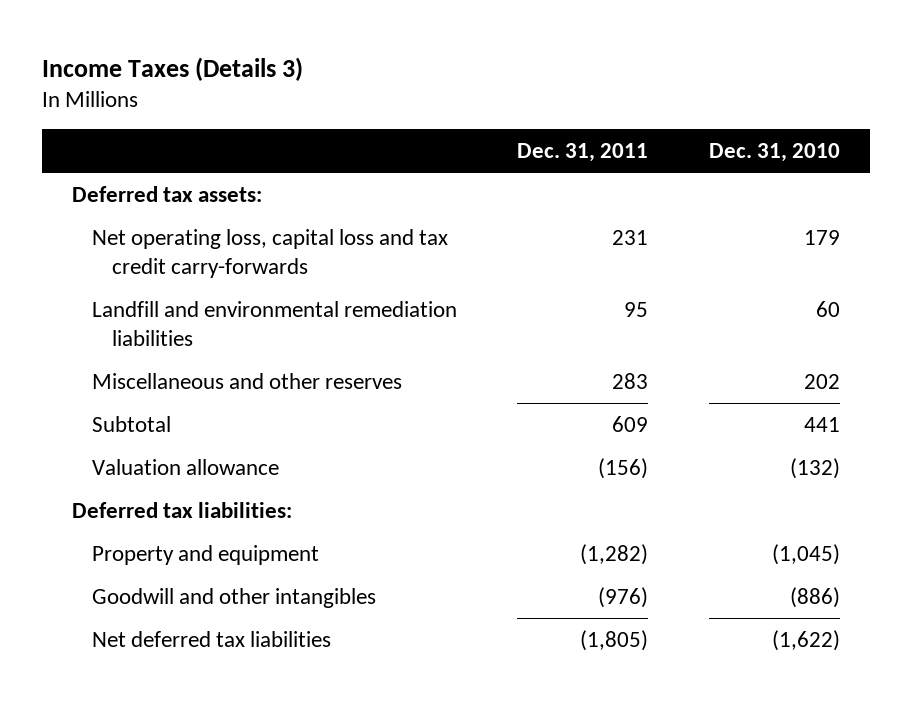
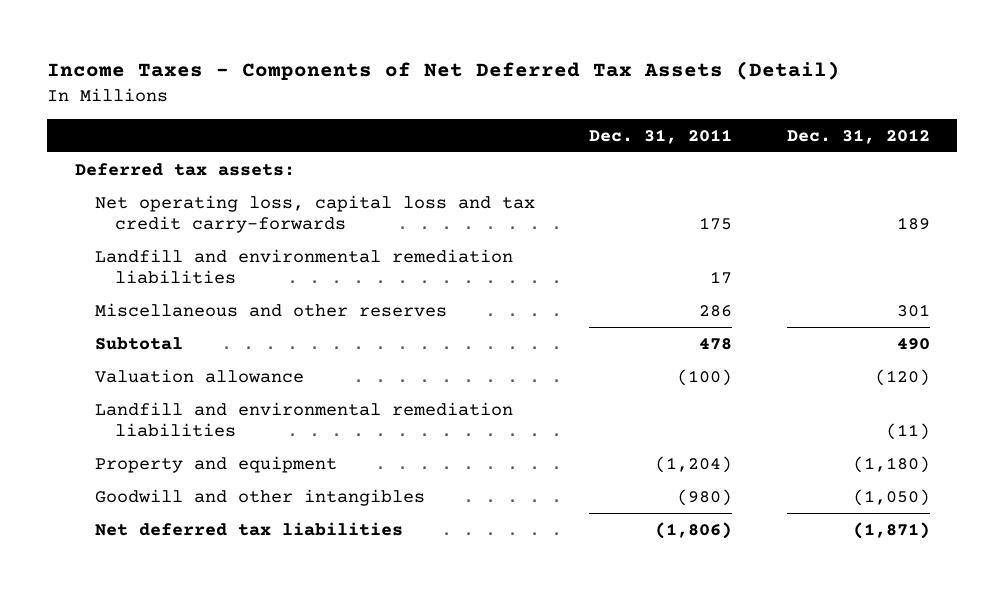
- Income Taxes (Details 3)
+ Income Taxes - Components of Net Deferred Tax Assets (Detail)
- | Dec. 31, 2011 | Dec. 31, 2010
+ | Dec. 31, 2011 | Dec. 31, 2012
- Net operating loss, capital loss and tax credit carry-forwards | 231 | 179
- Landfill and environmental remediation liabilities | 95 | 60
- Miscellaneous and other reserves | 283 | 202
- Subtotal | 609 | 441
- Valuation allowance | (156) | (132)
- Deferred tax liabilities:
- Property and equipment | (1,282) | (1,045)
- Goodwill and other intangibles | (976) | (886)
- Net deferred tax liabilities | (1,805) | (1,622)
+ Net operating loss, capital loss and tax credit carry-forwards | 175 | 189
+ Landfill and environmental remediation liabilities | 17 |
+ Miscellaneous and other reserves | 286 | 301
+ Subtotal | 478 | 490
+ Valuation allowance | (100) | (120)
+ Landfill and environmental remediation liabilities | | (11)
+ Property and equipment | (1,204) | (1,180)
+ Goodwill and other intangibles | (980) | (1,050)
+ Net deferred tax liabilities | (1,806) | (1,871)

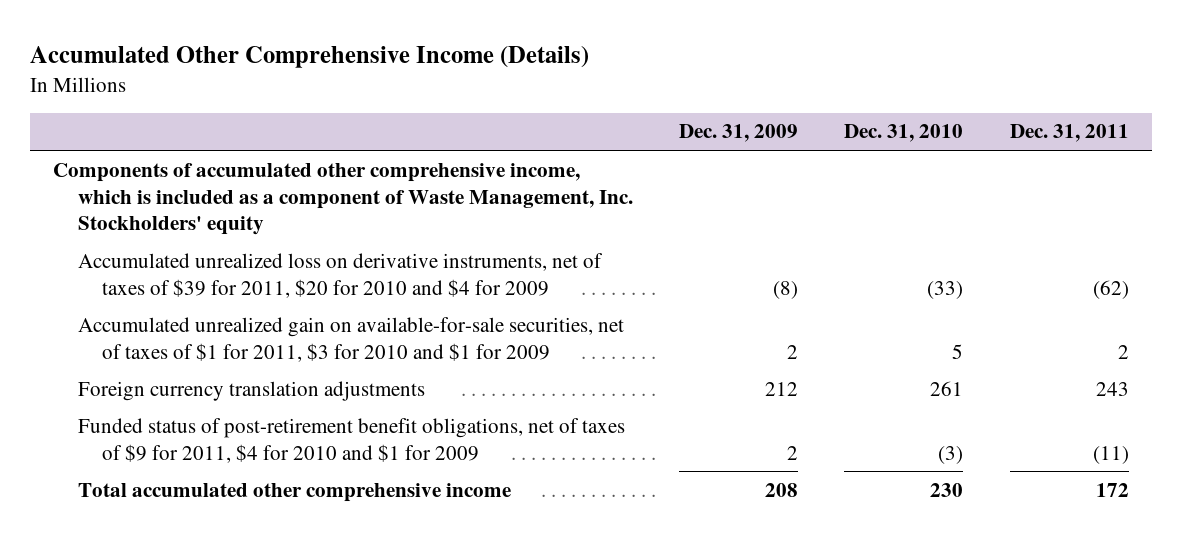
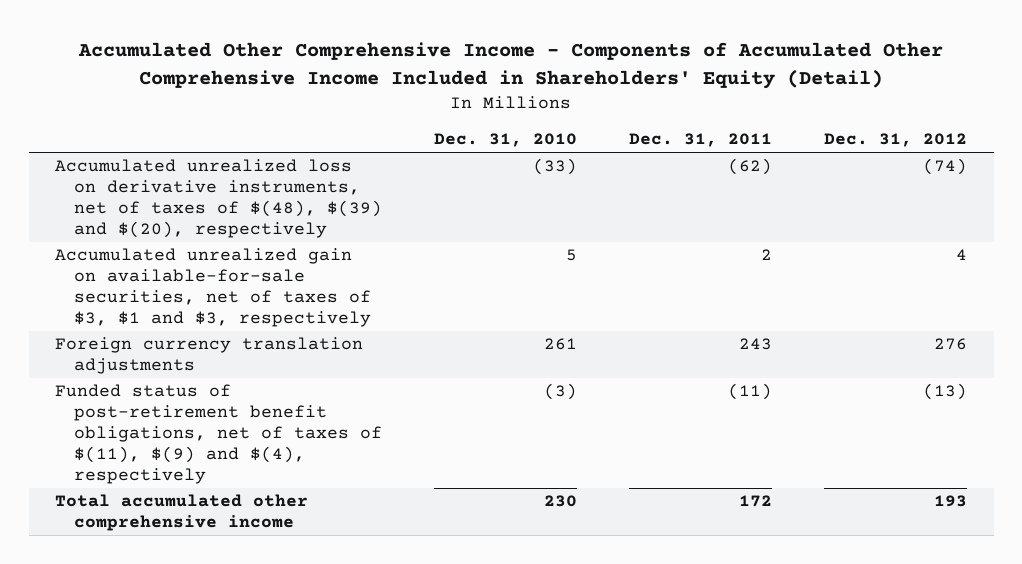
- Accumulated Other Comprehensive Income (Details)
+ Accumulated Other Comprehensive Income - Components of Accumulated Other Comprehensive Income Included in Shareholders' Equity (Detail)
- | Dec. 31, 2009 | Dec. 31, 2010 | Dec. 31, 2011
+ | Dec. 31, 2010 | Dec. 31, 2011 | Dec. 31, 2012
- Components of accumulated other comprehensive income, which is included as a component of Waste Management, Inc. Stockholders' equity
- Accumulated unrealized loss on derivative instruments, net of taxes of $39 for 2011, $20 for 2010 and $4 for 2009 | (8) | (33) | (62)
- Accumulated unrealized gain on available-for-sale securities, net of taxes of $1 for 2011, $3 for 2010 and $1 for 2009 | 2 | 5 | 2
+ Accumulated unrealized loss on derivative instruments, net of taxes of $(48), $(39) and $(20), respectively | (33) | (62) | (74)
+ Accumulated unrealized gain on available-for-sale securities, net of taxes of $3, $1 and $3, respectively | 5 | 2 | 4
- Funded status of post-retirement benefit obligations, net of taxes of $9 for 2011, $4 for 2010 and $1 for 2009 | 2 | (3) | (11)
+ Funded status of post-retirement benefit obligations, net of taxes of $(11), $(9) and $(4), respectively | (3) | (11) | (13)

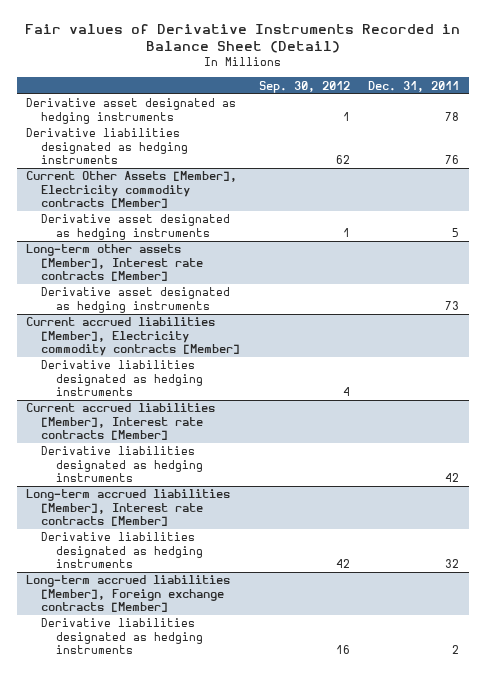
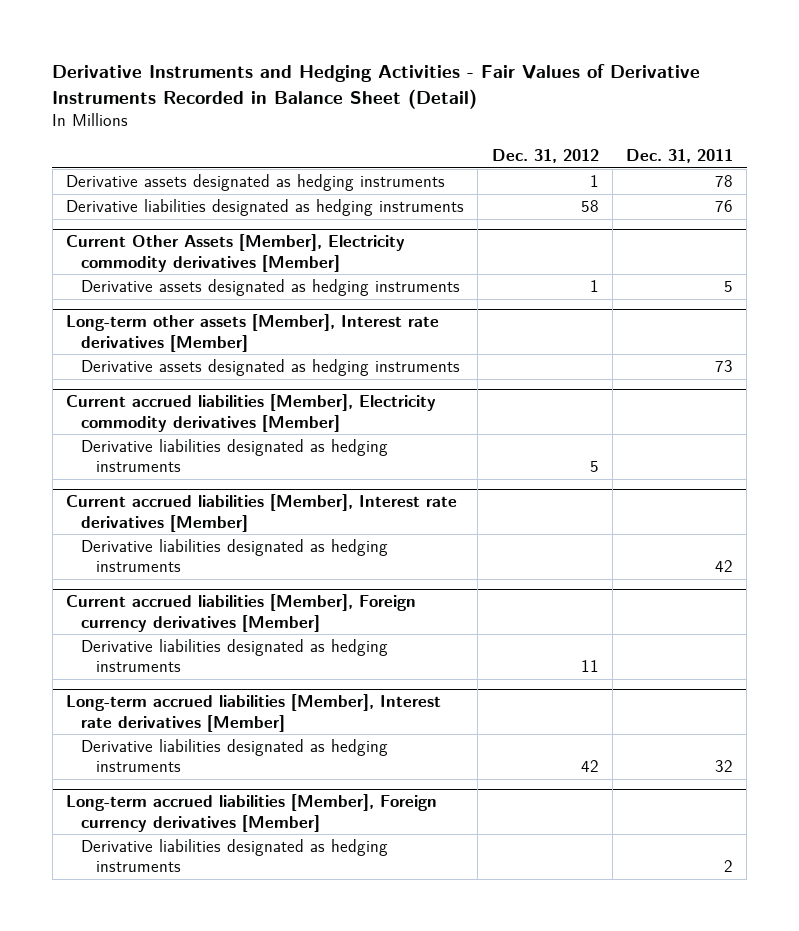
- Fair values of Derivative Instruments Recorded in Balance Sheet (Detail)
+ Derivative Instruments and Hedging Activities - Fair Values of Derivative Instruments Recorded in Balance Sheet (Detail)
- | Sep. 30, 2012 | Dec. 31, 2011
+ | Dec. 31, 2012 | Dec. 31, 2011
- Derivative asset designated as hedging instruments | 1 | 78
+ Derivative assets designated as hedging instruments | 1 | 78
- Current Other Assets [Member], Electricity commodity contracts [Member]
- Derivative asset designated as hedging instruments | 1 | 5
- Long-term other assets [Member], Interest rate contracts [Member]
- Derivative asset designated as hedging instruments | | 73
- Current accrued liabilities [Member], Electricity commodity contracts [Member]
+ Current Other Assets [Member], Electricity commodity derivatives [Member]
+ Derivative assets designated as hedging instruments | 1 | 5
+ Long-term other assets [Member], Interest rate derivatives [Member]
+ Derivative assets designated as hedging instruments | | 73
+ Current accrued liabilities [Member], Electricity commodity derivatives [Member]
- Current accrued liabilities [Member], Interest rate contracts [Member]
+ Current accrued liabilities [Member], Interest rate derivatives [Member]
- Long-term accrued liabilities [Member], Interest rate contracts [Member]
+ Current accrued liabilities [Member], Foreign currency derivatives [Member]
+ Derivative liabilities designated as hedging instruments | 11 |
+ Long-term accrued liabilities [Member], Interest rate derivatives [Member]
- Long-term accrued liabilities [Member], Foreign exchange contracts [Member]
+ Long-term accrued liabilities [Member], Foreign currency derivatives [Member]

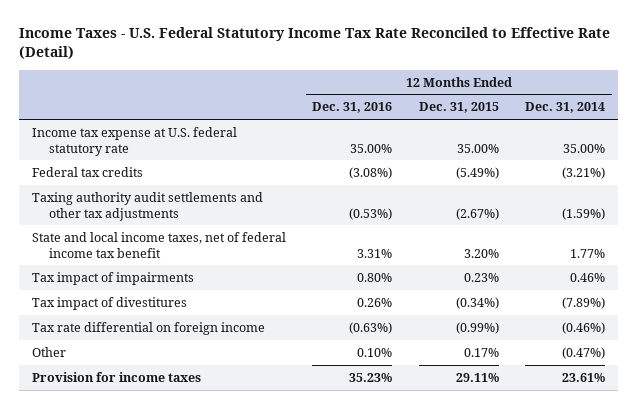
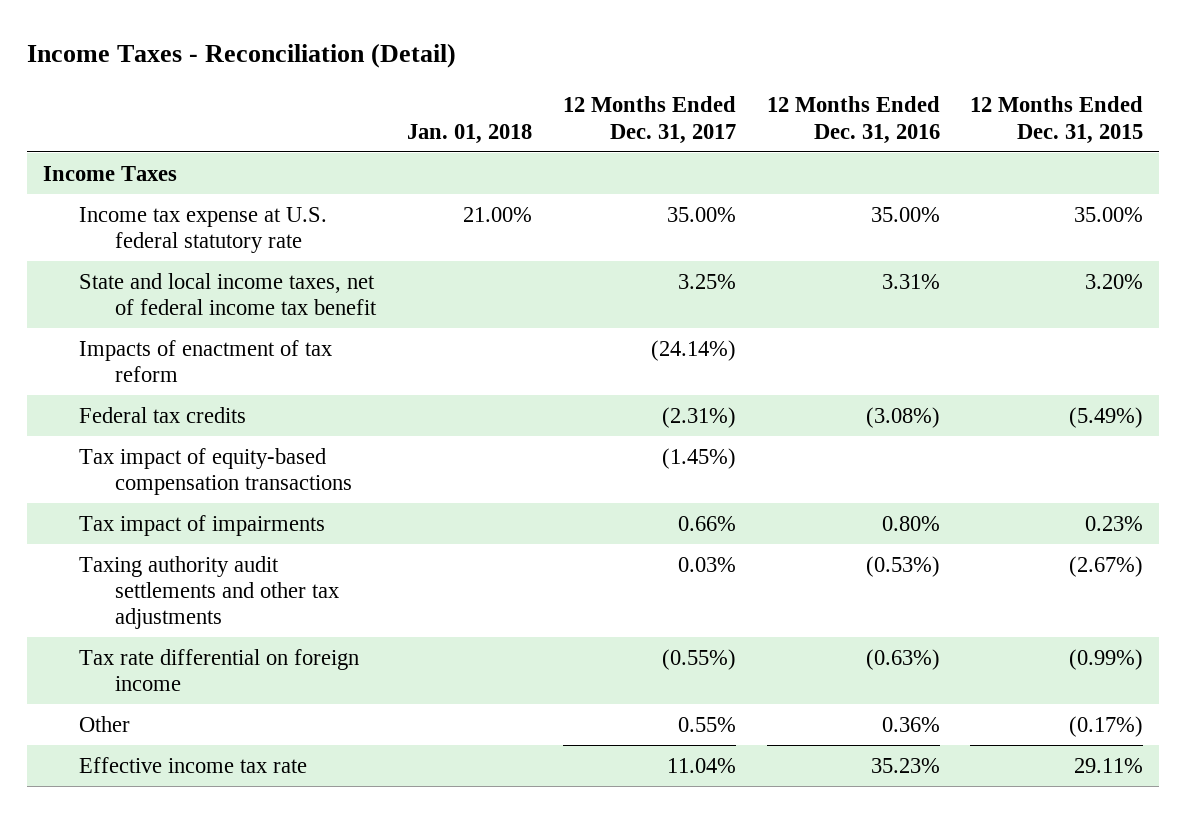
- Income Taxes - U.S. Federal Statutory Income Tax Rate Reconciled to Effective Rate (Detail)
+ Income Taxes - Reconciliation (Detail)
- | 12 Months Ended Dec. 31, 2016 | 12 Months Ended Dec. 31, 2015 | 12 Months Ended Dec. 31, 2014
+ | Jan. 01, 2018 | 12 Months Ended Dec. 31, 2017 | 12 Months Ended Dec. 31, 2016 | 12 Months Ended Dec. 31, 2015
+ Income Taxes
+ Impacts of enactment of tax reform | | (24.14%) | |
moved down: Federal tax credits | | (2.31%) | (3.08%) | (5.49%)
+ Tax impact of equity-based compensation transactions | | (1.45%) | |
- Tax impact of divestitures | 0.26% | (0.34%) | (7.89%)
moved down: Taxing authority audit settlements and other tax adjustments | | 0.03% | (0.53%) | (2.67%)
- Other | 0.10% | 0.17% | (0.47%)
- Provision for income taxes | 35.23% | 29.11% | 23.61%
+ Other | | 0.55% | 0.36% | (0.17%)
+ Effective income tax rate | | 11.04% | 35.23% | 29.11%

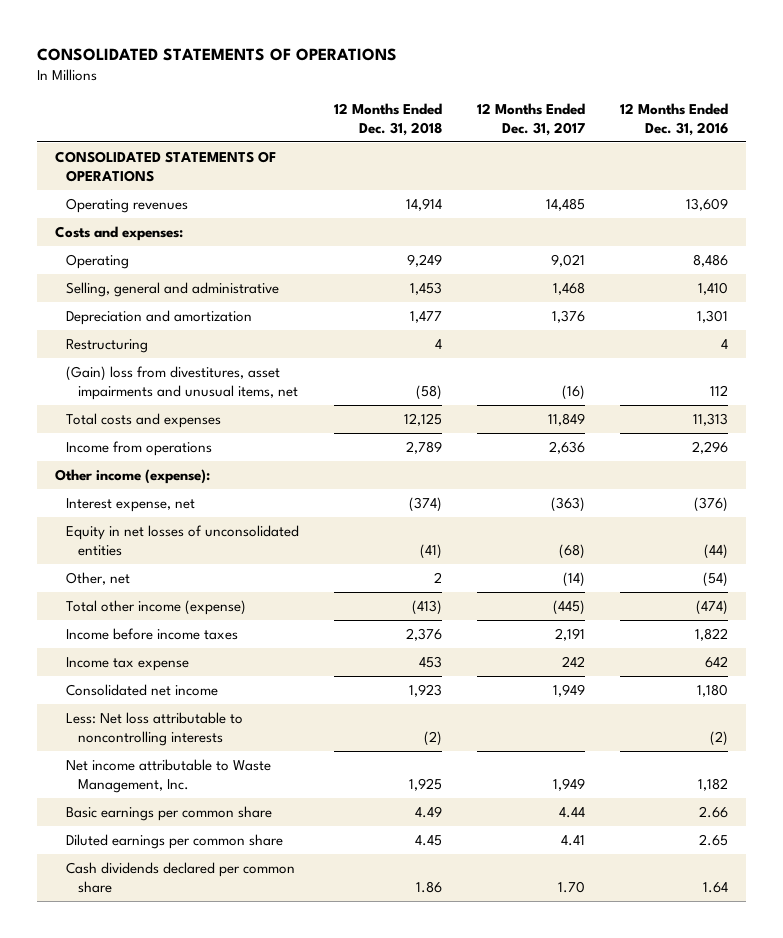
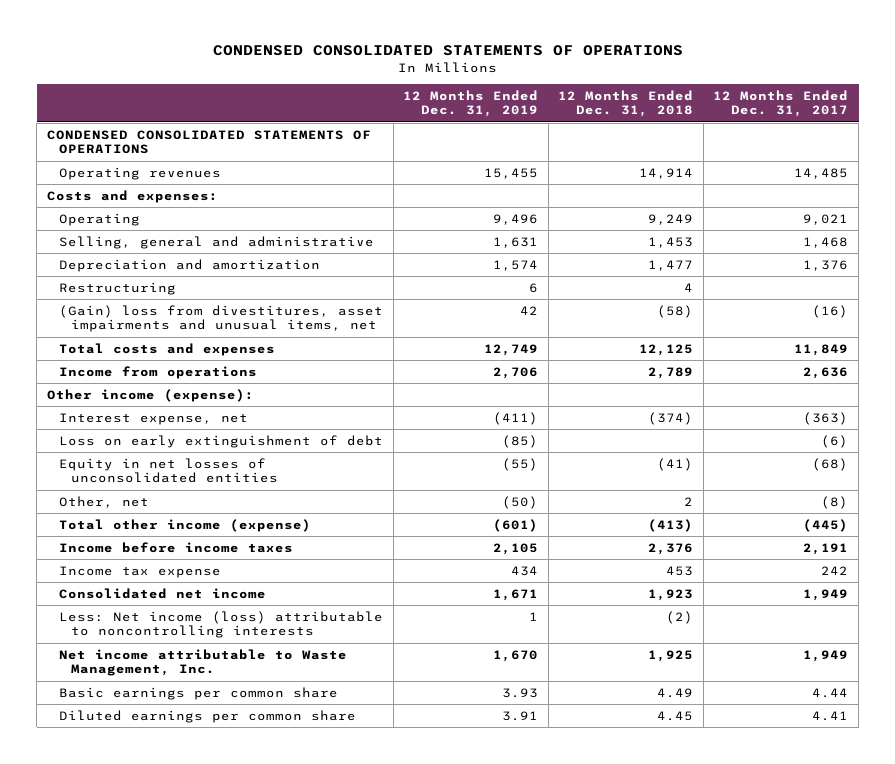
- CONSOLIDATED STATEMENTS OF OPERATIONS
+ CONDENSED CONSOLIDATED STATEMENTS OF OPERATIONS
- | 12 Months Ended Dec. 31, 2018 | 12 Months Ended Dec. 31, 2017 | 12 Months Ended Dec. 31, 2016
+ | 12 Months Ended Dec. 31, 2019 | 12 Months Ended Dec. 31, 2018 | 12 Months Ended Dec. 31, 2017
- CONSOLIDATED STATEMENTS OF OPERATIONS
+ CONDENSED CONSOLIDATED STATEMENTS OF OPERATIONS
+ Loss on early extinguishment of debt | (85) | | (6)
- Other, net | 2 | (14) | (54)
+ Other, net | (50) | 2 | (8)
- Less: Net loss attributable to noncontrolling interests | (2) | | (2)
+ Less: Net income (loss) attributable to noncontrolling interests | 1 | (2) |
- Cash dividends declared per common share | 1.86 | 1.70 | 1.64

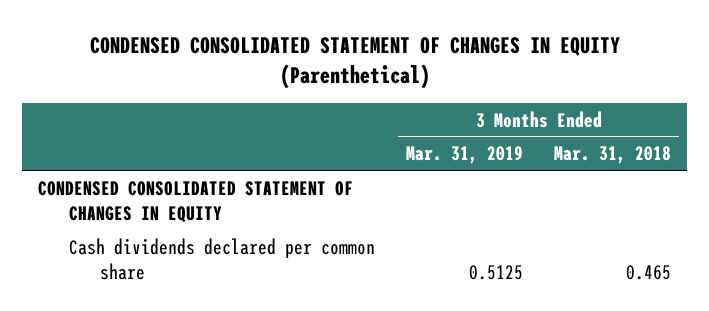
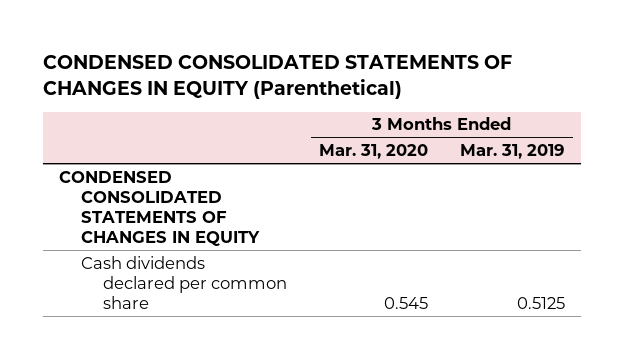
- CONDENSED CONSOLIDATED STATEMENT OF CHANGES IN EQUITY (Parenthetical)
+ CONDENSED CONSOLIDATED STATEMENTS OF CHANGES IN EQUITY (Parenthetical)
- | 3 Months Ended Mar. 31, 2019 | 3 Months Ended Mar. 31, 2018
+ | 3 Months Ended Mar. 31, 2020 | 3 Months Ended Mar. 31, 2019
- CONDENSED CONSOLIDATED STATEMENT OF CHANGES IN EQUITY
+ CONDENSED CONSOLIDATED STATEMENTS OF CHANGES IN EQUITY

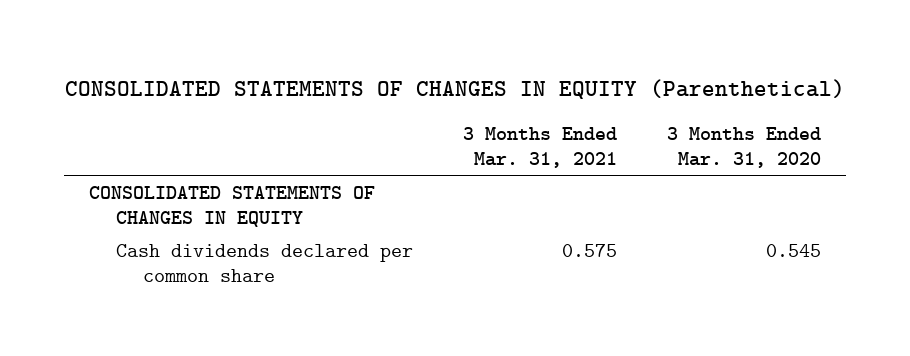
- CONDENSED CONSOLIDATED STATEMENTS OF CHANGES IN EQUITY (Parenthetical)
+ CONSOLIDATED STATEMENTS OF CHANGES IN EQUITY (Parenthetical)
- | 3 Months Ended Mar. 31, 2020 | 3 Months Ended Mar. 31, 2019
+ | 3 Months Ended Mar. 31, 2021 | 3 Months Ended Mar. 31, 2020
- CONDENSED CONSOLIDATED STATEMENTS OF CHANGES IN EQUITY
+ CONSOLIDATED STATEMENTS OF CHANGES IN EQUITY

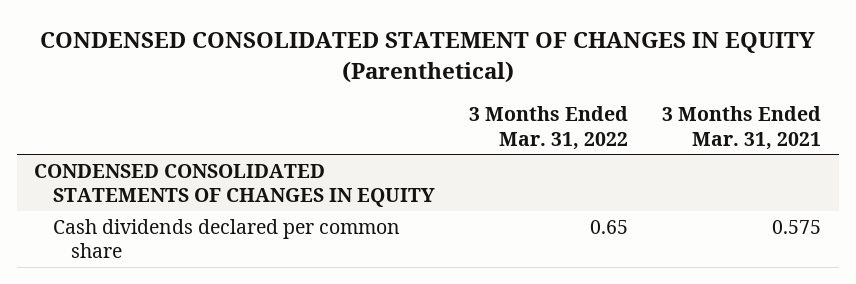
- CONSOLIDATED STATEMENTS OF CHANGES IN EQUITY (Parenthetical)
+ CONDENSED CONSOLIDATED STATEMENT OF CHANGES IN EQUITY (Parenthetical)
- | 3 Months Ended Mar. 31, 2021 | 3 Months Ended Mar. 31, 2020
+ | 3 Months Ended Mar. 31, 2022 | 3 Months Ended Mar. 31, 2021
- CONSOLIDATED STATEMENTS OF CHANGES IN EQUITY
+ CONDENSED CONSOLIDATED STATEMENTS OF CHANGES IN EQUITY

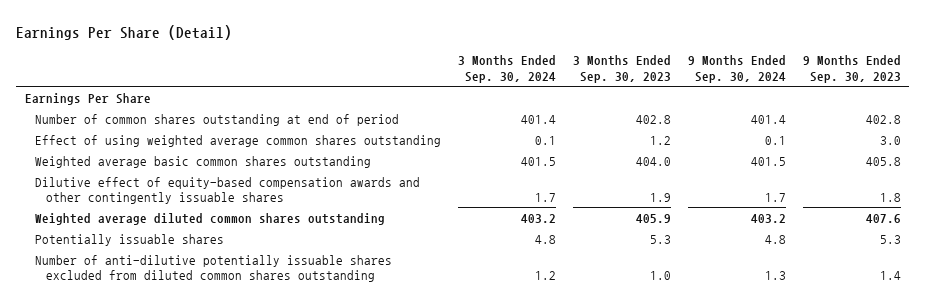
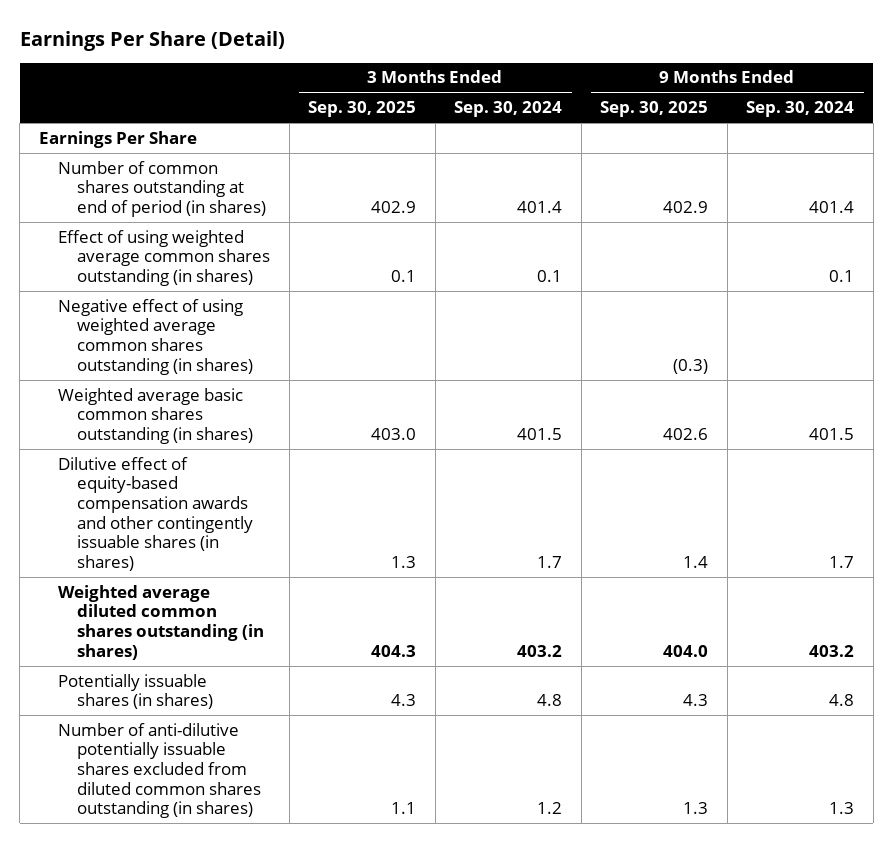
- | 3 Months Ended Sep. 30, 2024 | 3 Months Ended Sep. 30, 2023 | 9 Months Ended Sep. 30, 2024 | 9 Months Ended Sep. 30, 2023
+ | 3 Months Ended Sep. 30, 2025 | 3 Months Ended Sep. 30, 2024 | 9 Months Ended Sep. 30, 2025 | 9 Months Ended Sep. 30, 2024
- Number of common shares outstanding at end of period | 401.4 | 402.8 | 401.4 | 402.8
- Effect of using weighted average common shares outstanding | 0.1 | 1.2 | 0.1 | 3.0
- Weighted average basic common shares outstanding | 401.5 | 404.0 | 401.5 | 405.8
- Dilutive effect of equity-based compensation awards and other contingently issuable shares | 1.7 | 1.9 | 1.7 | 1.8
- Weighted average diluted common shares outstanding | 403.2 | 405.9 | 403.2 | 407.6
- Potentially issuable shares | 4.8 | 5.3 | 4.8 | 5.3
- Number of anti-dilutive potentially issuable shares excluded from diluted common shares outstanding | 1.2 | 1.0 | 1.3 | 1.4
+ Number of common shares outstanding at end of period (in shares) | 402.9 | 401.4 | 402.9 | 401.4
+ Effect of using weighted average common shares outstanding (in shares) | 0.1 | 0.1 | | 0.1
+ Negative effect of using weighted average common shares outstanding (in shares) | | | (0.3) |
+ Weighted average basic common shares outstanding (in shares) | 403.0 | 401.5 | 402.6 | 401.5
+ Dilutive effect of equity-based compensation awards and other contingently issuable shares (in shares) | 1.3 | 1.7 | 1.4 | 1.7
+ Weighted average diluted common shares outstanding (in shares) | 404.3 | 403.2 | 404.0 | 403.2
+ Potentially issuable shares (in shares) | 4.3 | 4.8 | 4.3 | 4.8
+ Number of anti-dilutive potentially issuable shares excluded from diluted common shares outstanding (in shares) | 1.1 | 1.2 | 1.3 | 1.3

